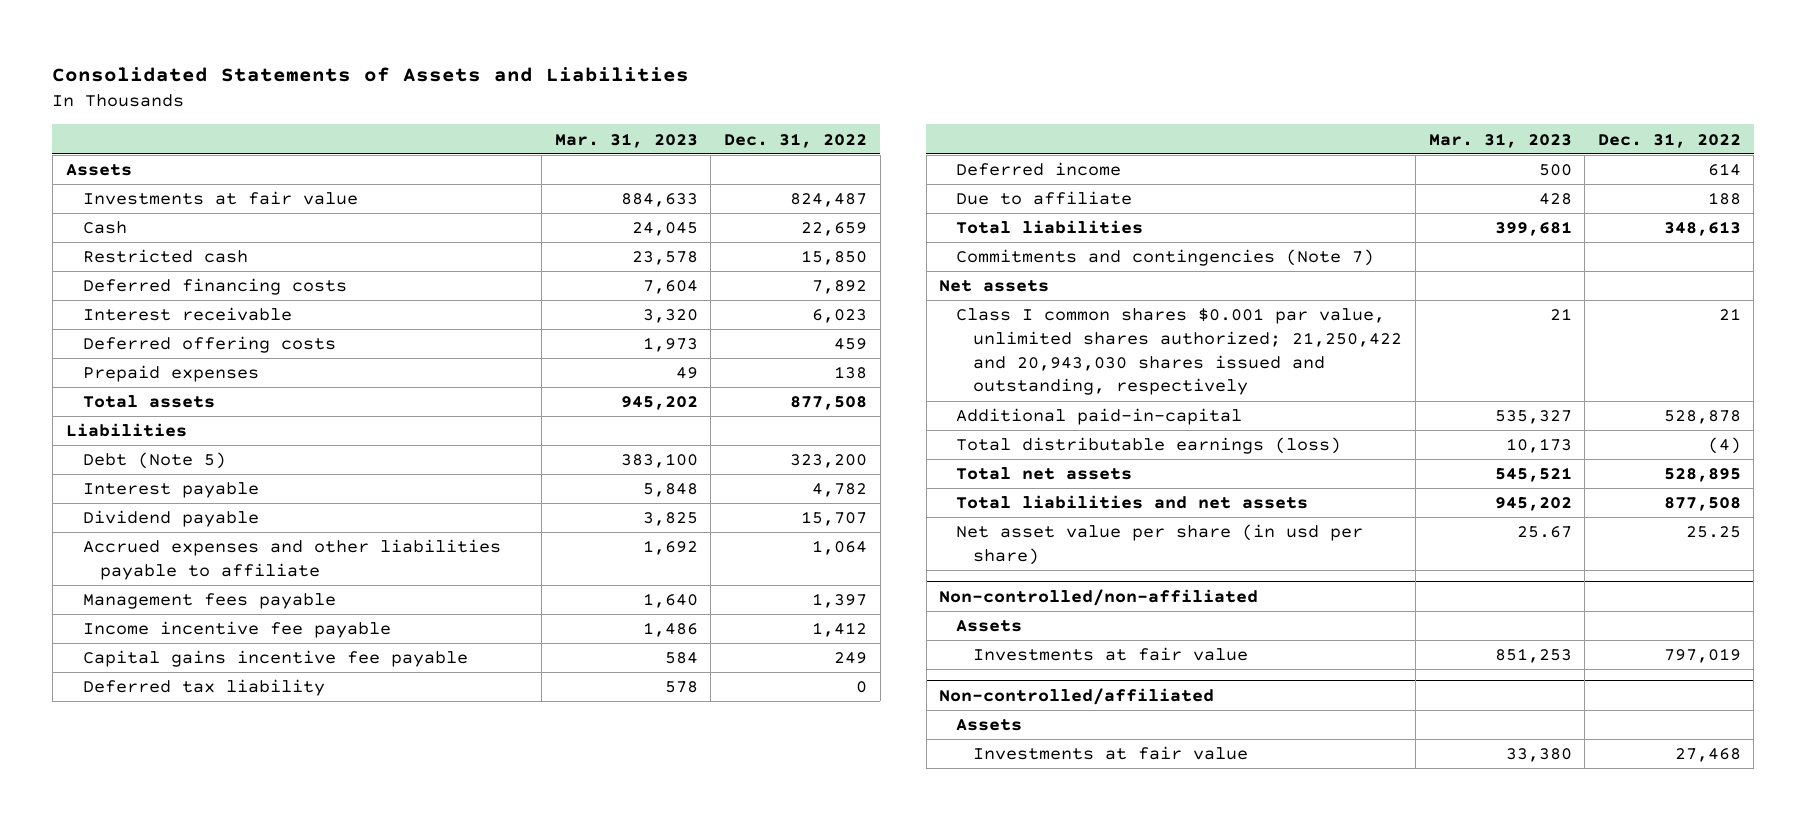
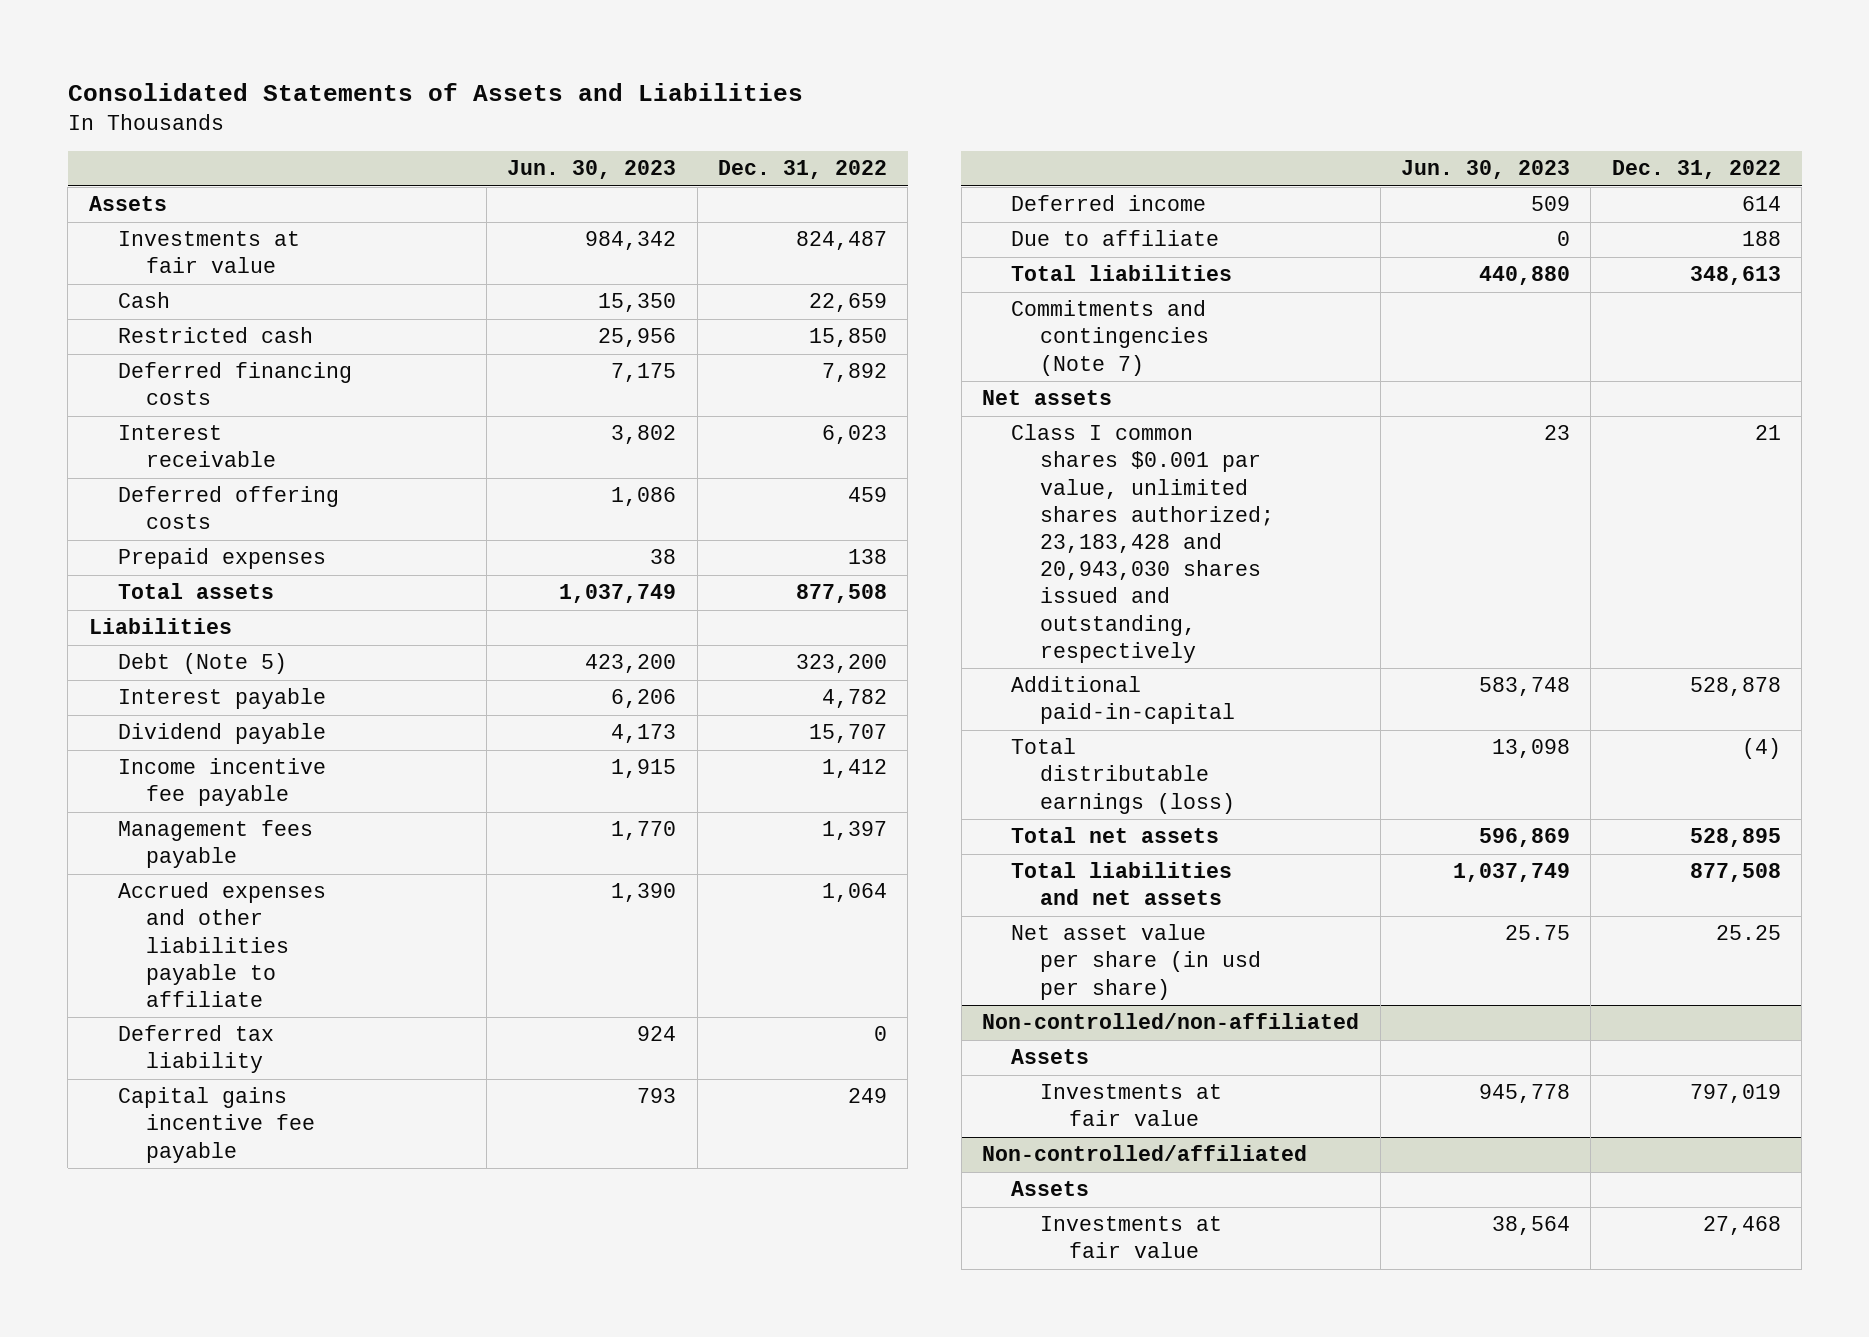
- | Mar. 31, 2023 | Dec. 31, 2022
+ | Jun. 30, 2023 | Dec. 31, 2022
moved down: Management fees payable | 1,770 | 1,397
moved down: Accrued expenses and other liabilities payable to affiliate | 1,390 | 1,064
moved down: Capital gains incentive fee payable | 793 | 249
- Class I common shares $0.001 par value, unlimited shares authorized; 21,250,422 and 20,943,030 shares issued and outstanding, respectively | 21 | 21
+ Class I common shares $0.001 par value, unlimited shares authorized; 23,183,428 and 20,943,030 shares issued and outstanding, respectively | 23 | 21

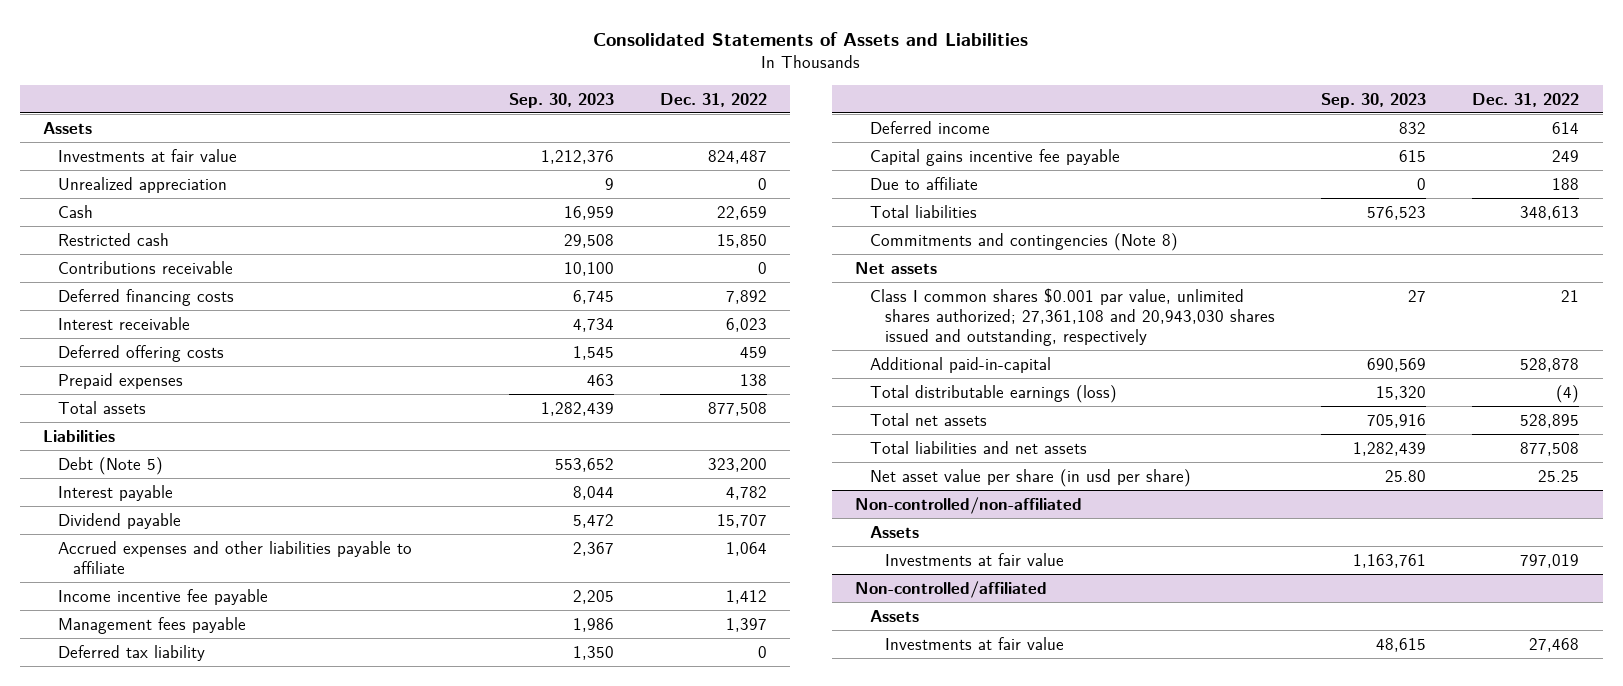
- | Jun. 30, 2023 | Dec. 31, 2022
+ | Sep. 30, 2023 | Dec. 31, 2022
+ Unrealized appreciation | 9 | 0
+ Contributions receivable | 10,100 | 0
moved up: Accrued expenses and other liabilities payable to affiliate | 2,367 | 1,064
moved down: Capital gains incentive fee payable | 615 | 249
- Commitments and contingencies (Note 7)
+ Commitments and contingencies (Note 8)
- Class I common shares $0.001 par value, unlimited shares authorized; 23,183,428 and 20,943,030 shares issued and outstanding, respectively | 23 | 21
+ Class I common shares $0.001 par value, unlimited shares authorized; 27,361,108 and 20,943,030 shares issued and outstanding, respectively | 27 | 21

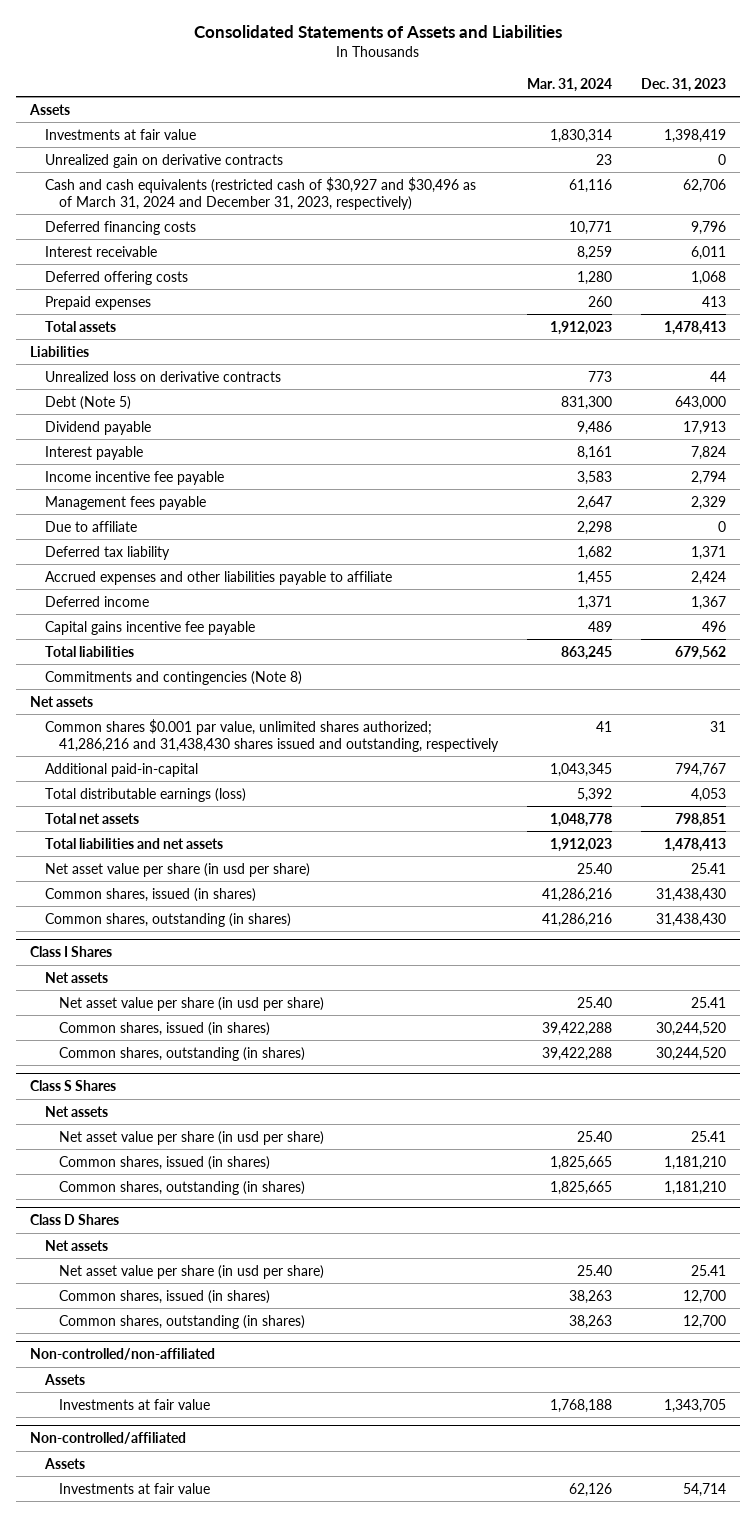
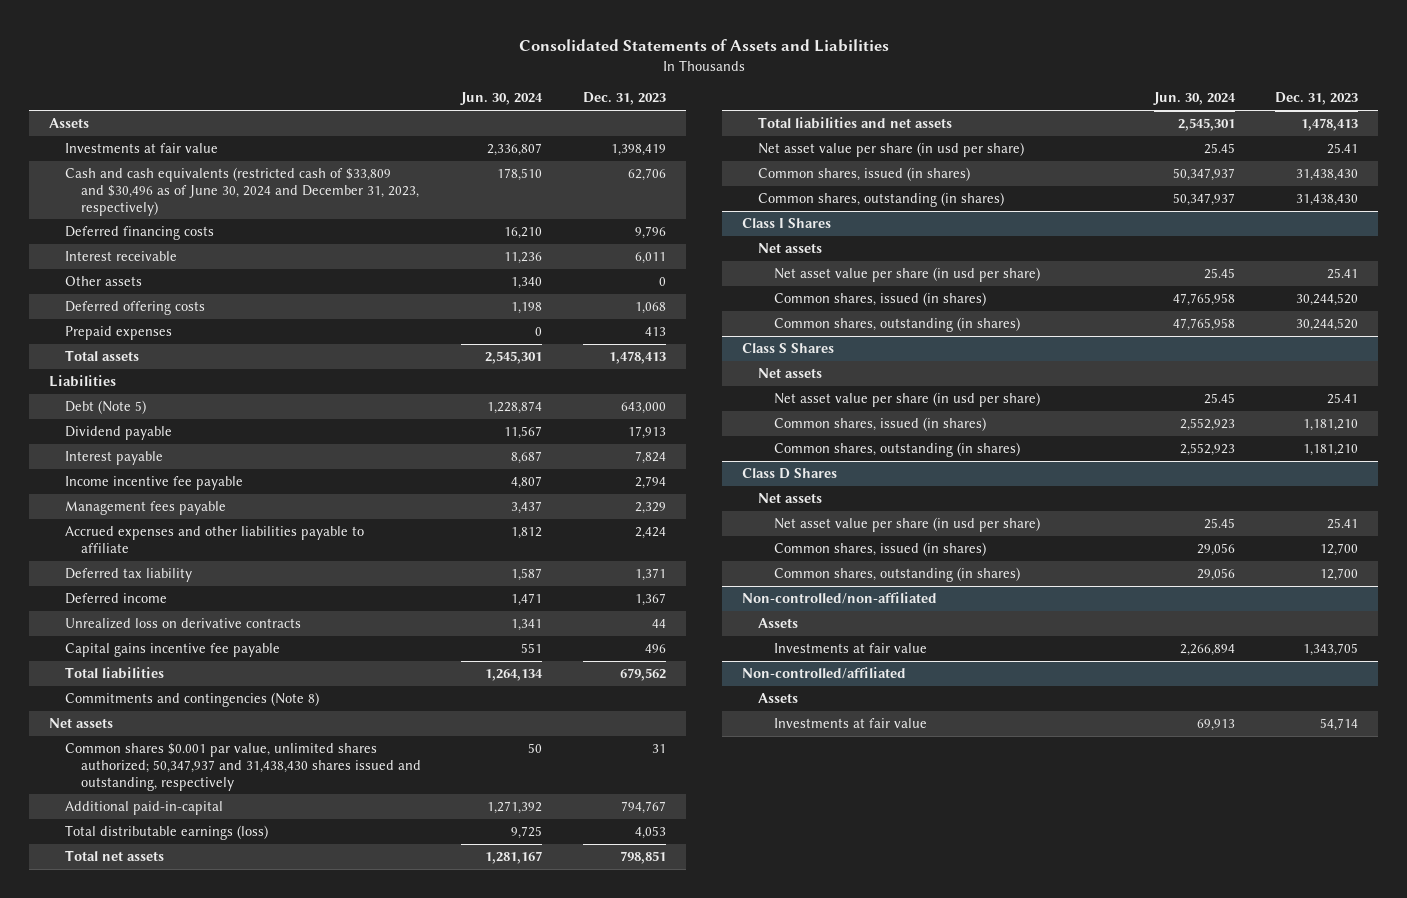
- | Mar. 31, 2024 | Dec. 31, 2023
+ | Jun. 30, 2024 | Dec. 31, 2023
- Unrealized gain on derivative contracts | 23 | 0
- Cash and cash equivalents (restricted cash of $30,927 and $30,496 as of March 31, 2024 and December 31, 2023, respectively) | 61,116 | 62,706
+ Cash and cash equivalents (restricted cash of $33,809 and $30,496 as of June 30, 2024 and December 31, 2023, respectively) | 178,510 | 62,706
+ Other assets | 1,340 | 0
- Due to affiliate | 2,298 | 0
moved down: Deferred tax liability | 1,587 | 1,371
moved down: Unrealized loss on derivative contracts | 1,341 | 44
- Common shares $0.001 par value, unlimited shares authorized; 41,286,216 and 31,438,430 shares issued and outstanding, respectively | 41 | 31
+ Common shares $0.001 par value, unlimited shares authorized; 50,347,937 and 31,438,430 shares issued and outstanding, respectively | 50 | 31

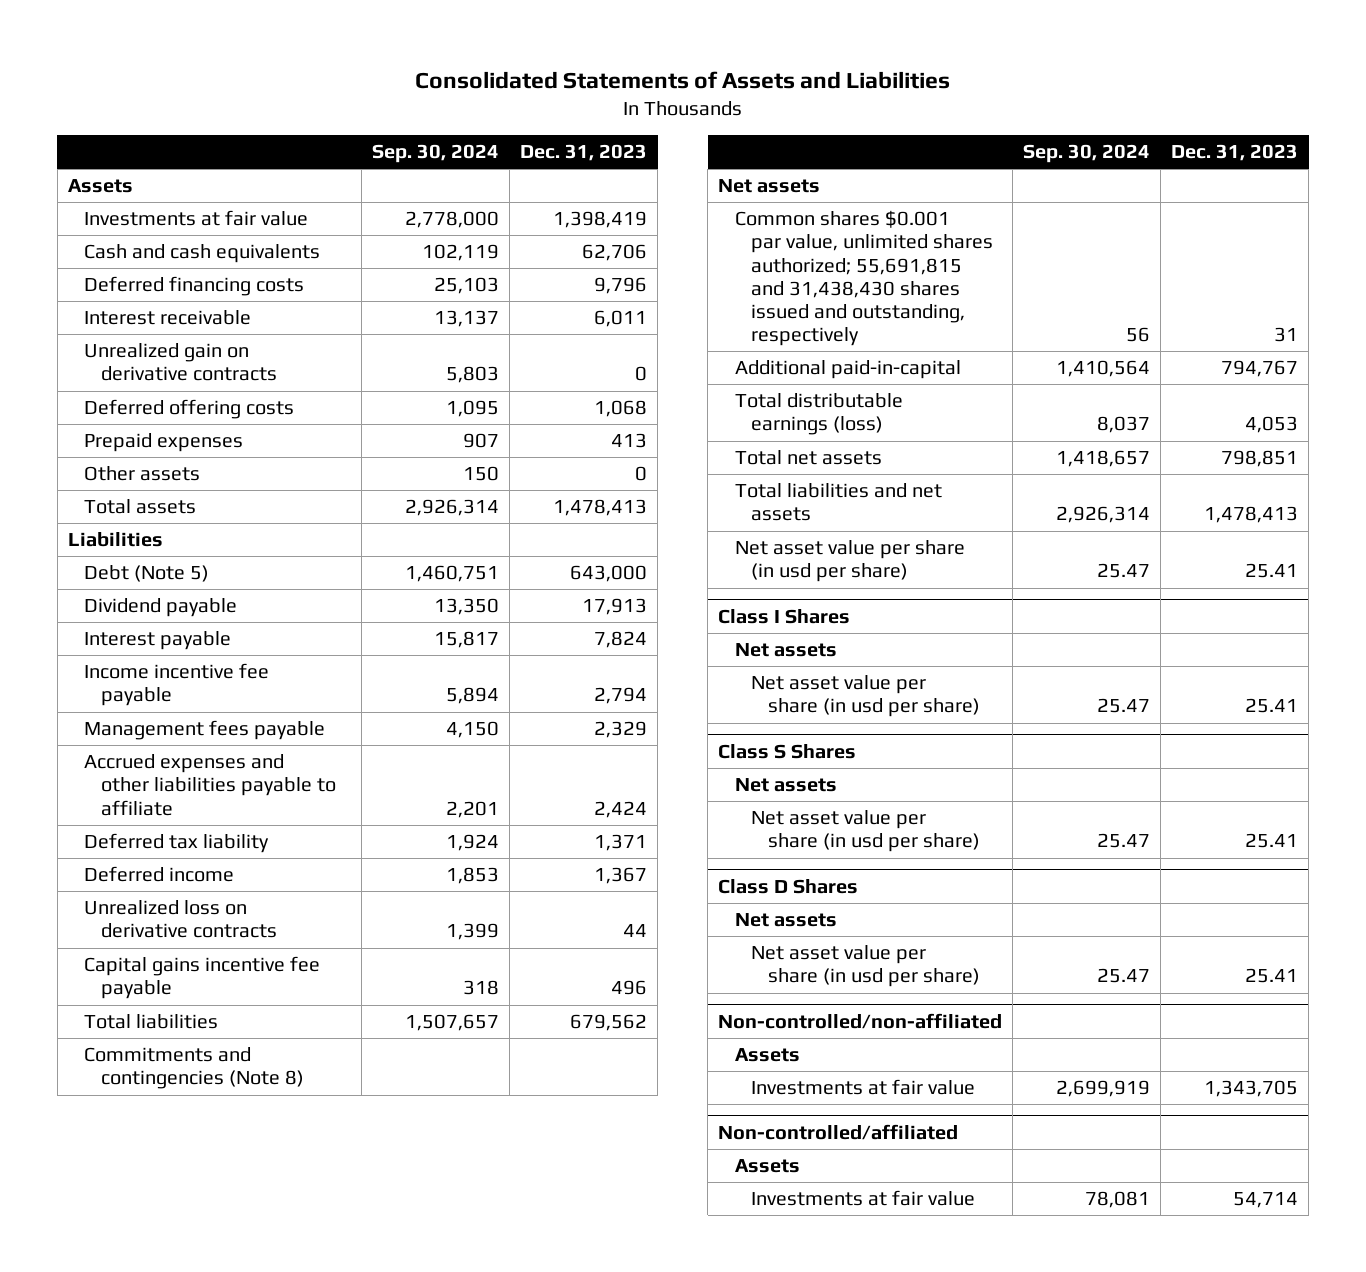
- | Jun. 30, 2024 | Dec. 31, 2023
+ | Sep. 30, 2024 | Dec. 31, 2023
- Cash and cash equivalents (restricted cash of $33,809 and $30,496 as of June 30, 2024 and December 31, 2023, respectively) | 178,510 | 62,706
+ Cash and cash equivalents | 102,119 | 62,706
+ Unrealized gain on derivative contracts | 5,803 | 0
moved down: Other assets | 150 | 0
- Common shares $0.001 par value, unlimited shares authorized; 50,347,937 and 31,438,430 shares issued and outstanding, respectively | 50 | 31
+ Common shares $0.001 par value, unlimited shares authorized; 55,691,815 and 31,438,430 shares issued and outstanding, respectively | 56 | 31
- Common shares, issued (in shares) | 50,347,937 | 31,438,430
- Common shares, outstanding (in shares) | 50,347,937 | 31,438,430
@ Class I Shares
- Common shares, issued (in shares) | 47,765,958 | 30,244,520
- Common shares, outstanding (in shares) | 47,765,958 | 30,244,520
@ Class S Shares
- Common shares, issued (in shares) | 2,552,923 | 1,181,210
- Common shares, outstanding (in shares) | 2,552,923 | 1,181,210
@ Class D Shares
- Common shares, issued (in shares) | 29,056 | 12,700
- Common shares, outstanding (in shares) | 29,056 | 12,700

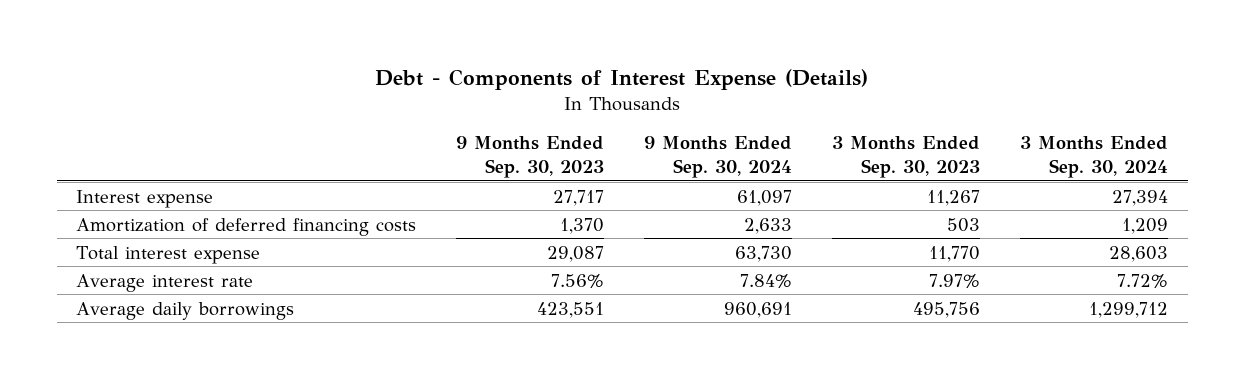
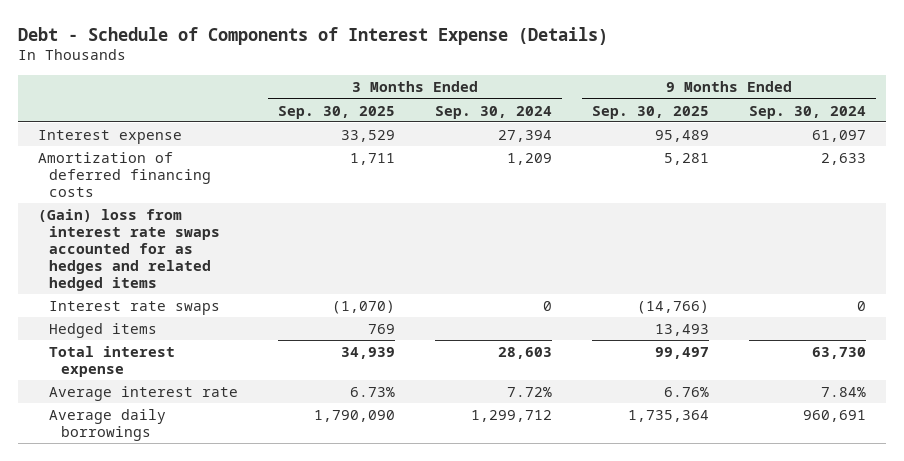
- Debt - Components of Interest Expense (Details)
+ Debt - Schedule of Components of Interest Expense (Details)
- | 9 Months Ended Sep. 30, 2023 | 9 Months Ended Sep. 30, 2024 | 3 Months Ended Sep. 30, 2023 | 3 Months Ended Sep. 30, 2024
+ | 3 Months Ended Sep. 30, 2025 | 3 Months Ended Sep. 30, 2024 | 9 Months Ended Sep. 30, 2025 | 9 Months Ended Sep. 30, 2024
+ (Gain) loss from interest rate swaps accounted for as hedges and related hedged items
+ Interest rate swaps | (1,070) | 0 | (14,766) | 0
+ Hedged items | 769 | | 13,493 |

